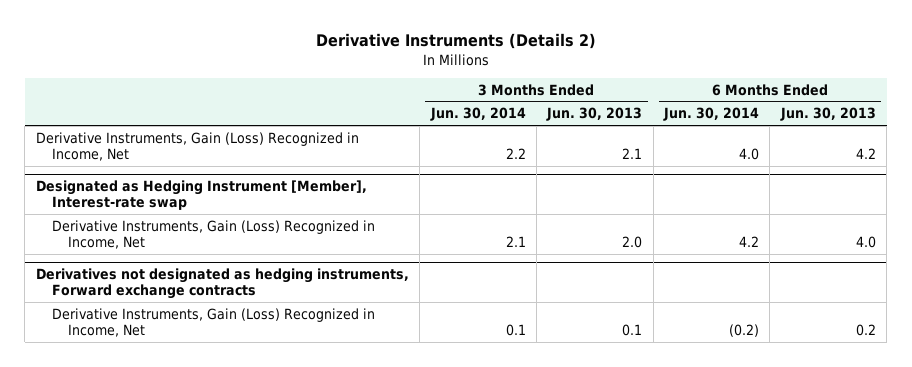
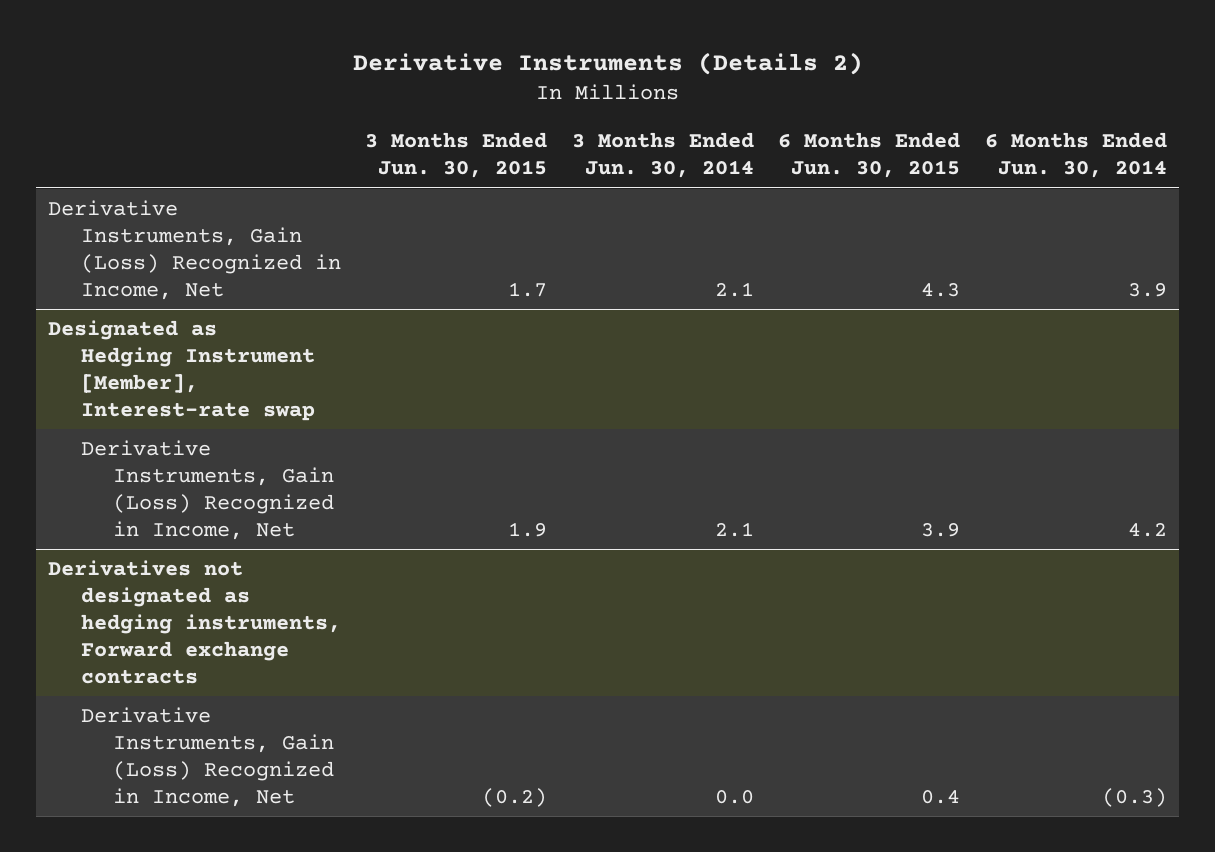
- | 3 Months Ended Jun. 30, 2014 | 3 Months Ended Jun. 30, 2013 | 6 Months Ended Jun. 30, 2014 | 6 Months Ended Jun. 30, 2013
+ | 3 Months Ended Jun. 30, 2015 | 3 Months Ended Jun. 30, 2014 | 6 Months Ended Jun. 30, 2015 | 6 Months Ended Jun. 30, 2014
- Derivative Instruments, Gain (Loss) Recognized in Income, Net | 2.2 | 2.1 | 4.0 | 4.2
+ Derivative Instruments, Gain (Loss) Recognized in Income, Net | 1.7 | 2.1 | 4.3 | 3.9
@ Derivatives not designated as hedging instruments, Forward exchange contracts
- Derivative Instruments, Gain (Loss) Recognized in Income, Net | 0.1 | 0.1 | (0.2) | 0.2
+ Derivative Instruments, Gain (Loss) Recognized in Income, Net | (0.2) | 0.0 | 0.4 | (0.3)

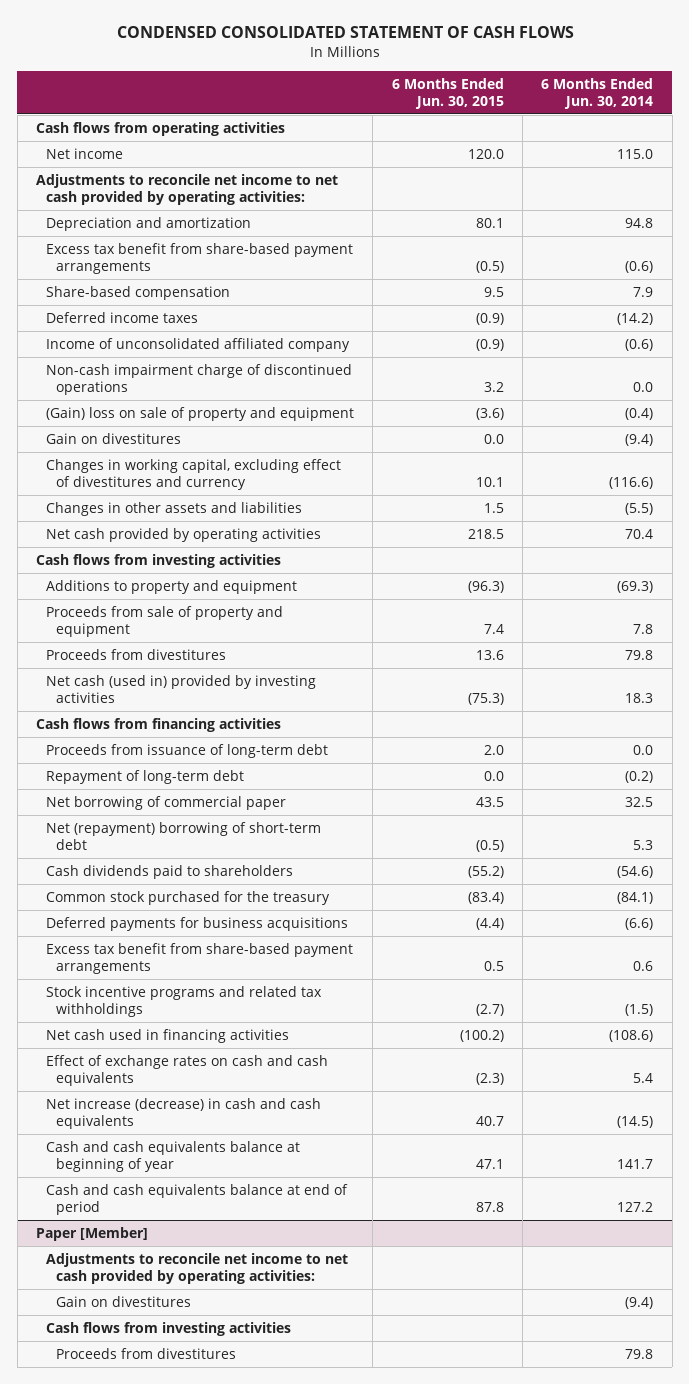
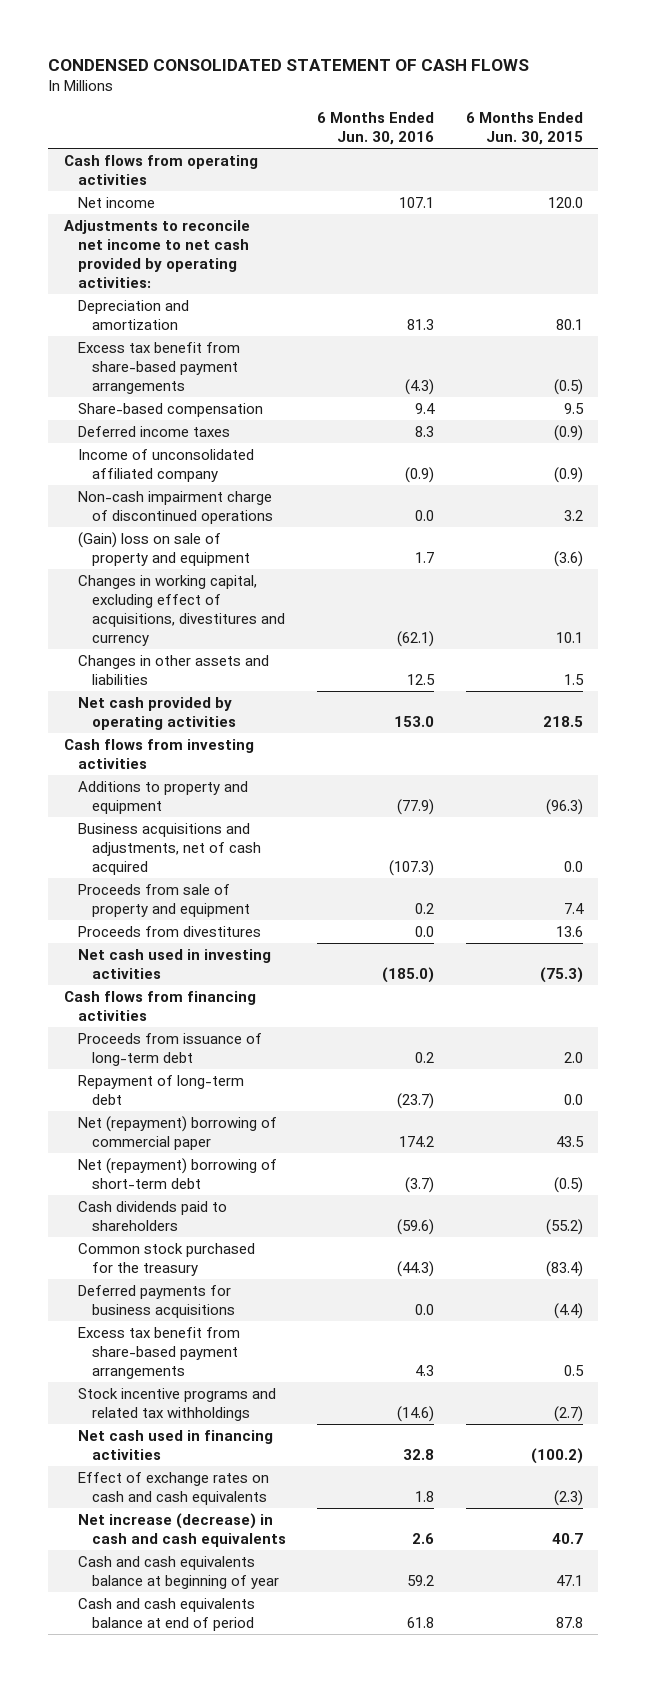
- | 6 Months Ended Jun. 30, 2015 | 6 Months Ended Jun. 30, 2014
+ | 6 Months Ended Jun. 30, 2016 | 6 Months Ended Jun. 30, 2015
- Gain on divestitures | 0.0 | (9.4)
- Changes in working capital, excluding effect of divestitures and currency | 10.1 | (116.6)
+ Changes in working capital, excluding effect of acquisitions, divestitures and currency | (62.1) | 10.1
+ Business acquisitions and adjustments, net of cash acquired | (107.3) | 0.0
- Net cash (used in) provided by investing activities | (75.3) | 18.3
+ Net cash used in investing activities | (185.0) | (75.3)
- Net borrowing of commercial paper | 43.5 | 32.5
+ Net (repayment) borrowing of commercial paper | 174.2 | 43.5
- Paper [Member]
- Adjustments to reconcile net income to net cash provided by operating activities:
- Gain on divestitures | | (9.4)
- Cash flows from investing activities
- Proceeds from divestitures | | 79.8

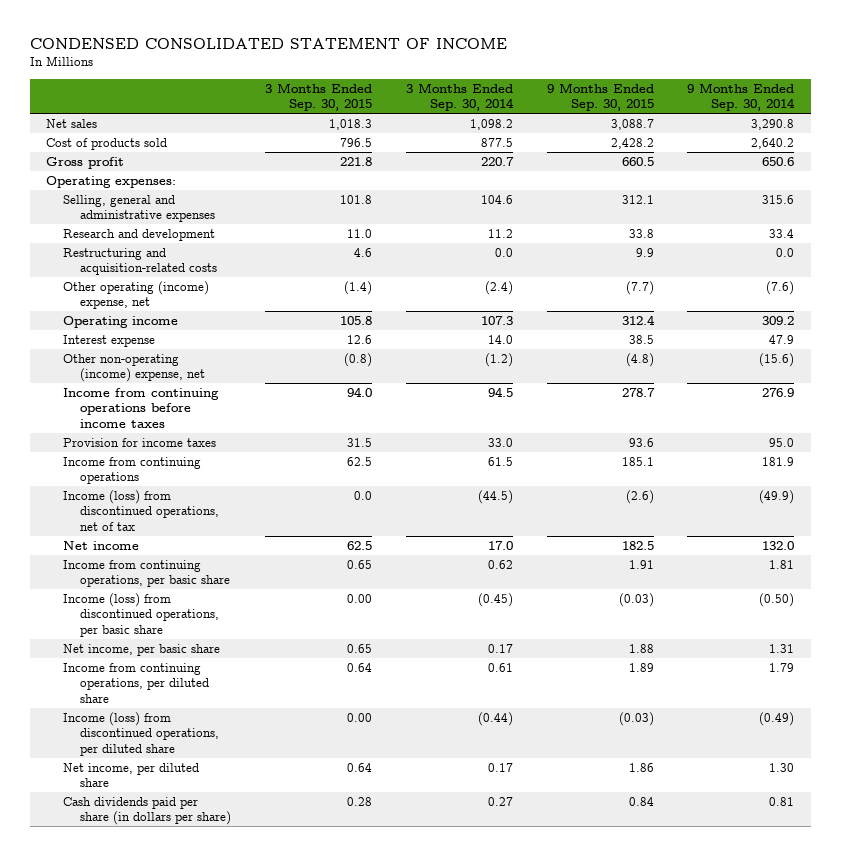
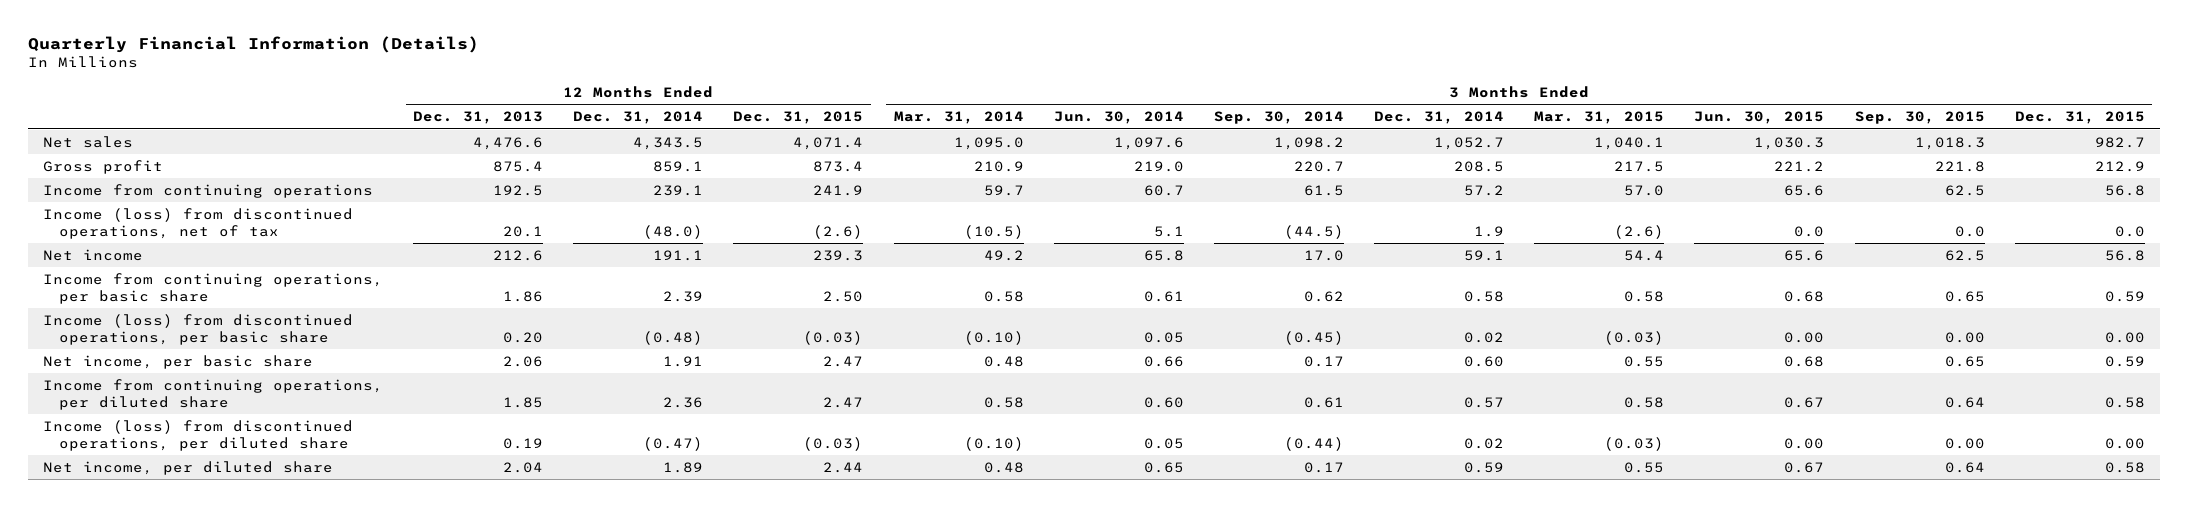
- CONDENSED CONSOLIDATED STATEMENT OF INCOME
+ Quarterly Financial Information (Details)
- | 3 Months Ended Sep. 30, 2015 | 3 Months Ended Sep. 30, 2014 | 9 Months Ended Sep. 30, 2015 | 9 Months Ended Sep. 30, 2014
+ | 12 Months Ended Dec. 31, 2013 | 12 Months Ended Dec. 31, 2014 | 12 Months Ended Dec. 31, 2015 | 3 Months Ended Mar. 31, 2014 | 3 Months Ended Jun. 30, 2014 | 3 Months Ended Sep. 30, 2014 | 3 Months Ended Dec. 31, 2014 | 3 Months Ended Mar. 31, 2015 | 3 Months Ended Jun. 30, 2015 | 3 Months Ended Sep. 30, 2015 | 3 Months Ended Dec. 31, 2015
- Cost of products sold | 796.5 | 877.5 | 2,428.2 | 2,640.2
- Operating expenses:
- Selling, general and administrative expenses | 101.8 | 104.6 | 312.1 | 315.6
- Research and development | 11.0 | 11.2 | 33.8 | 33.4
- Restructuring and acquisition-related costs | 4.6 | 0.0 | 9.9 | 0.0
- Other operating (income) expense, net | (1.4) | (2.4) | (7.7) | (7.6)
- Operating income | 105.8 | 107.3 | 312.4 | 309.2
- Interest expense | 12.6 | 14.0 | 38.5 | 47.9
- Other non-operating (income) expense, net | (0.8) | (1.2) | (4.8) | (15.6)
- Income from continuing operations before income taxes | 94.0 | 94.5 | 278.7 | 276.9
- Provision for income taxes | 31.5 | 33.0 | 93.6 | 95.0
- Cash dividends paid per share (in dollars per share) | 0.28 | 0.27 | 0.84 | 0.81

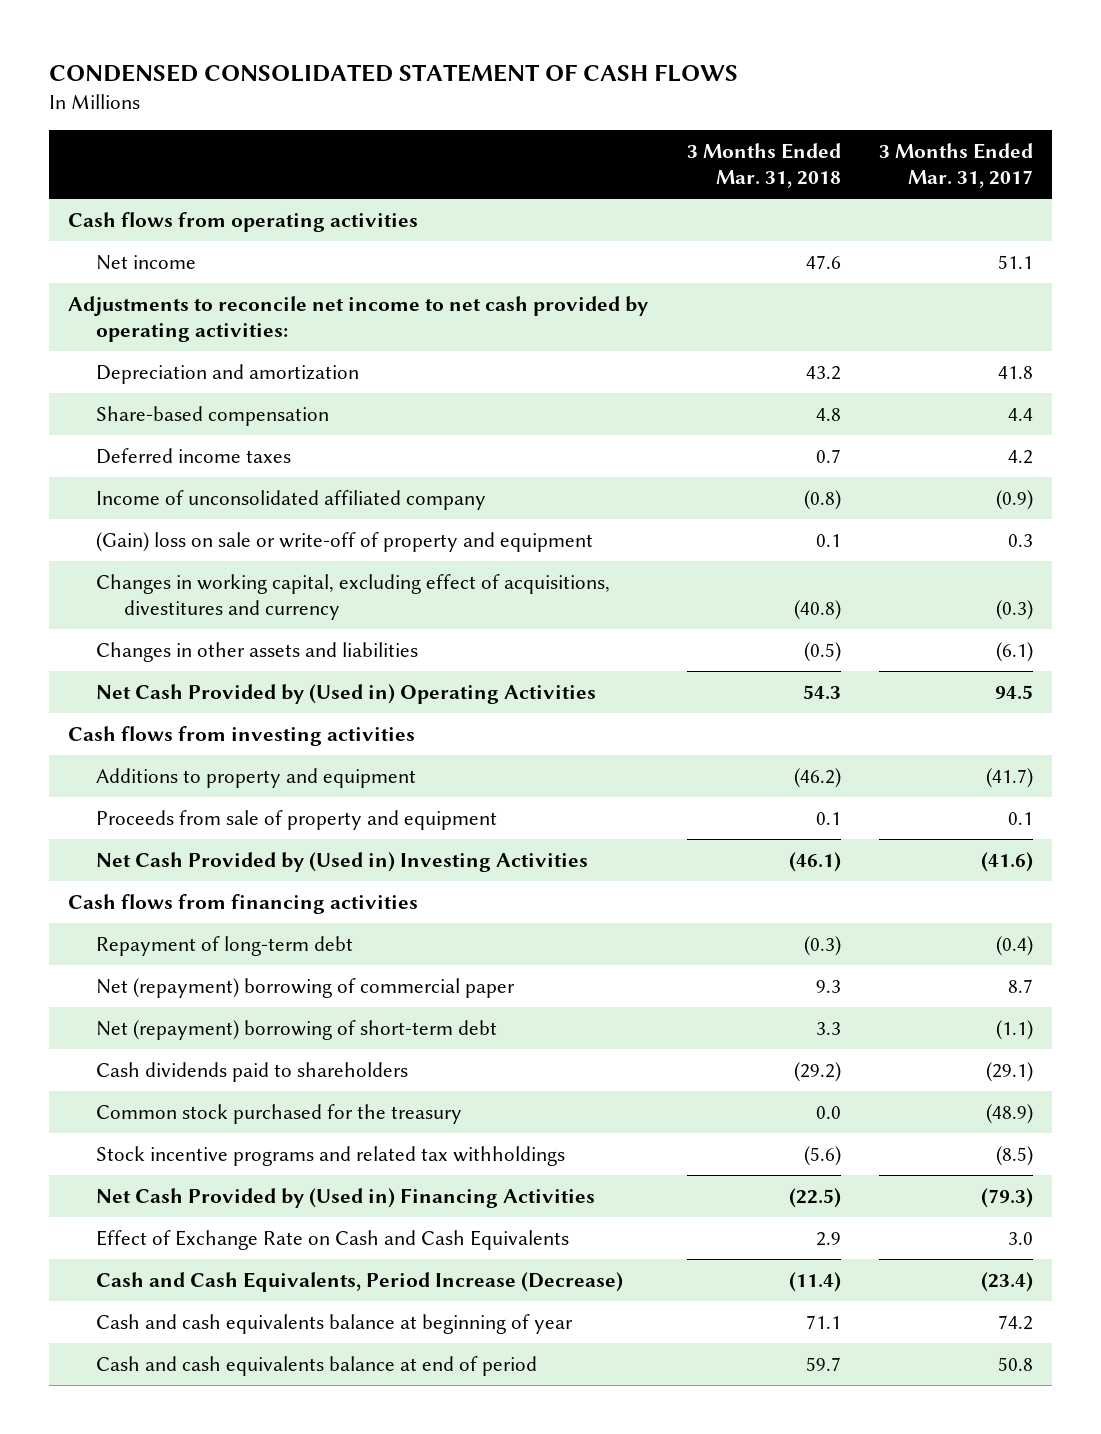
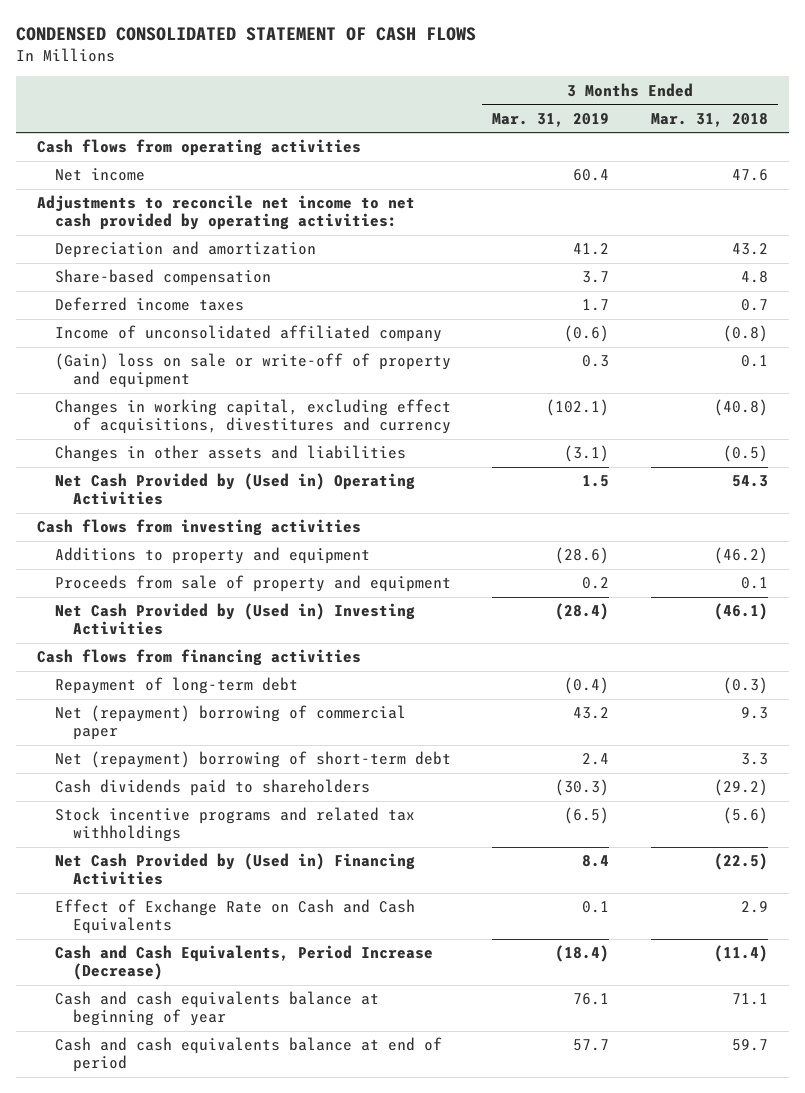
- | 3 Months Ended Mar. 31, 2018 | 3 Months Ended Mar. 31, 2017
+ | 3 Months Ended Mar. 31, 2019 | 3 Months Ended Mar. 31, 2018
- Common stock purchased for the treasury | 0.0 | (48.9)

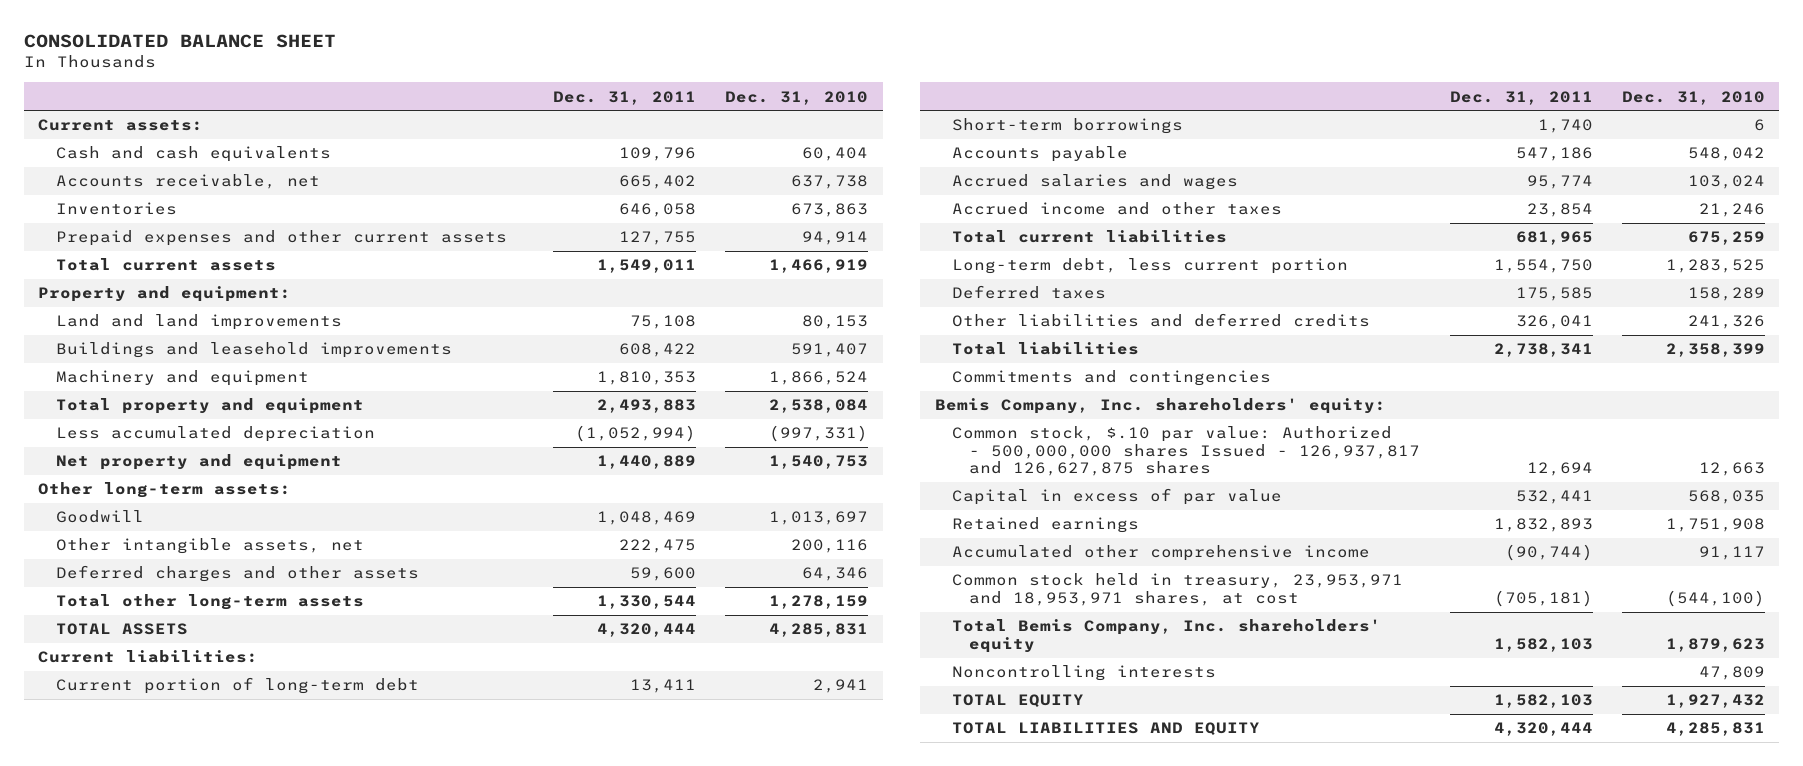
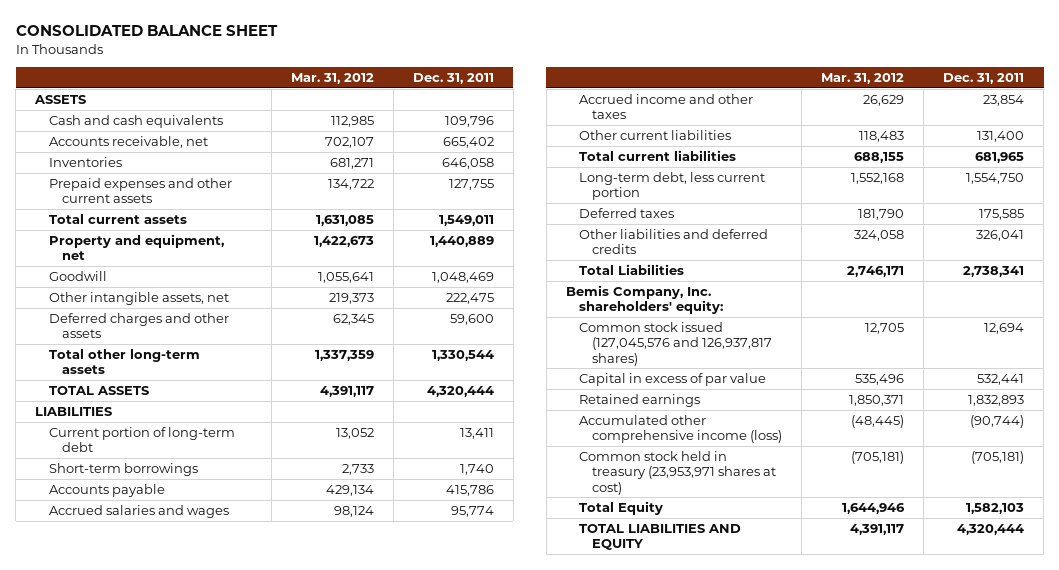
- | Dec. 31, 2011 | Dec. 31, 2010
+ | Mar. 31, 2012 | Dec. 31, 2011
- Current assets:
+ ASSETS
- Property and equipment:
- Land and land improvements | 75,108 | 80,153
- Buildings and leasehold improvements | 608,422 | 591,407
- Machinery and equipment | 1,810,353 | 1,866,524
- Total property and equipment | 2,493,883 | 2,538,084
- Less accumulated depreciation | (1,052,994) | (997,331)
- Net property and equipment | 1,440,889 | 1,540,753
- Other long-term assets:
+ Property and equipment, net | 1,422,673 | 1,440,889
- Current liabilities:
+ LIABILITIES
- Accounts payable | 547,186 | 548,042
+ Accounts payable | 429,134 | 415,786
+ Other current liabilities | 118,483 | 131,400
- Total liabilities | 2,738,341 | 2,358,399
- Commitments and contingencies
+ Total Liabilities | 2,746,171 | 2,738,341
- Common stock, $.10 par value: Authorized - 500,000,000 shares Issued - 126,937,817 and 126,627,875 shares | 12,694 | 12,663
+ Common stock issued (127,045,576 and 126,937,817 shares) | 12,705 | 12,694
- Accumulated other comprehensive income | (90,744) | 91,117
- Common stock held in treasury, 23,953,971 and 18,953,971 shares, at cost | (705,181) | (544,100)
- Total Bemis Company, Inc. shareholders' equity | 1,582,103 | 1,879,623
- Noncontrolling interests | | 47,809
- TOTAL EQUITY | 1,582,103 | 1,927,432
+ Accumulated other comprehensive income (loss) | (48,445) | (90,744)
+ Common stock held in treasury (23,953,971 shares at cost) | (705,181) | (705,181)
+ Total Equity | 1,644,946 | 1,582,103

